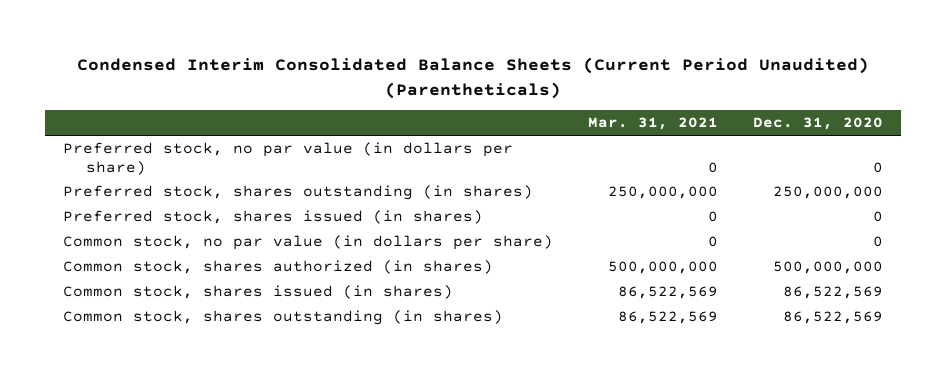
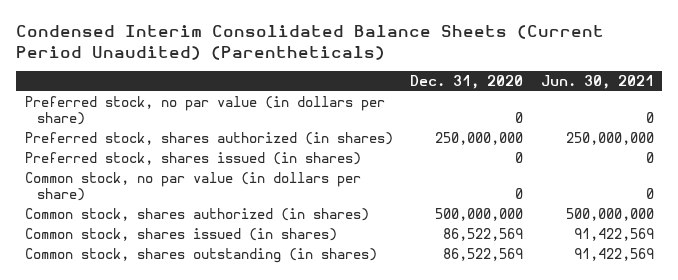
- | Mar. 31, 2021 | Dec. 31, 2020
+ | Dec. 31, 2020 | Jun. 30, 2021
- Preferred stock, shares outstanding (in shares) | 250,000,000 | 250,000,000
+ Preferred stock, shares authorized (in shares) | 250,000,000 | 250,000,000

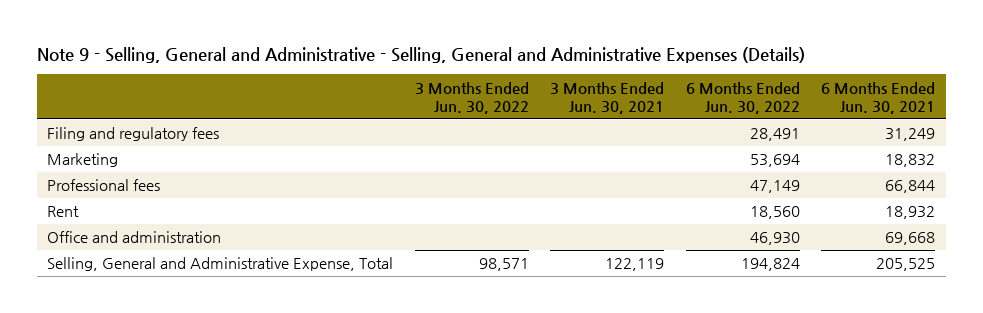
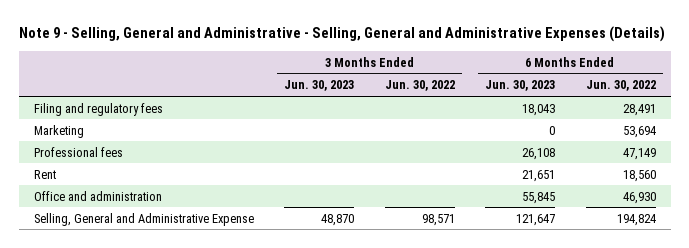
- | 3 Months Ended Jun. 30, 2022 | 3 Months Ended Jun. 30, 2021 | 6 Months Ended Jun. 30, 2022 | 6 Months Ended Jun. 30, 2021
+ | 3 Months Ended Jun. 30, 2023 | 3 Months Ended Jun. 30, 2022 | 6 Months Ended Jun. 30, 2023 | 6 Months Ended Jun. 30, 2022
- Selling, General and Administrative Expense, Total | 98,571 | 122,119 | 194,824 | 205,525
+ Selling, General and Administrative Expense | 48,870 | 98,571 | 121,647 | 194,824

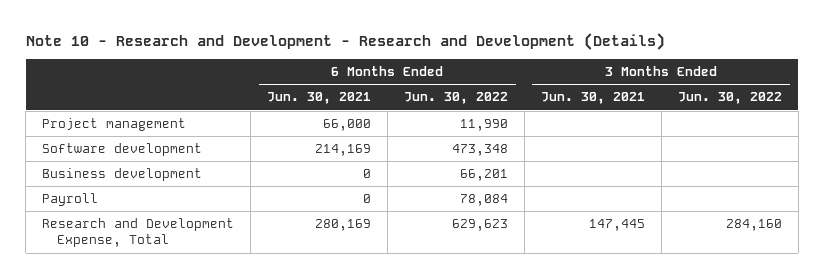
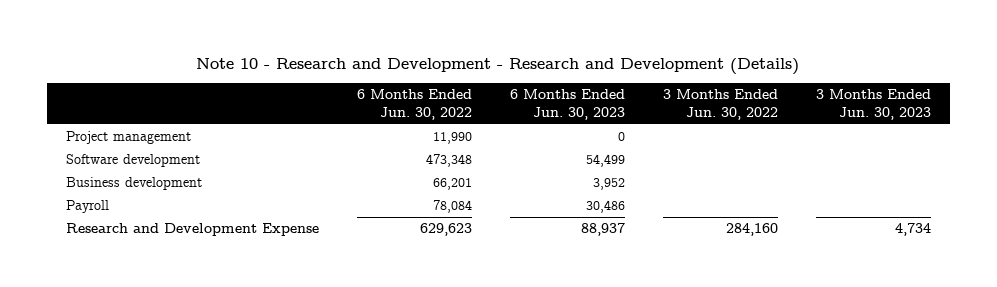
- | 6 Months Ended Jun. 30, 2021 | 6 Months Ended Jun. 30, 2022 | 3 Months Ended Jun. 30, 2021 | 3 Months Ended Jun. 30, 2022
+ | 6 Months Ended Jun. 30, 2022 | 6 Months Ended Jun. 30, 2023 | 3 Months Ended Jun. 30, 2022 | 3 Months Ended Jun. 30, 2023
- Research and Development Expense, Total | 280,169 | 629,623 | 147,445 | 284,160
+ Research and Development Expense | 629,623 | 88,937 | 284,160 | 4,734

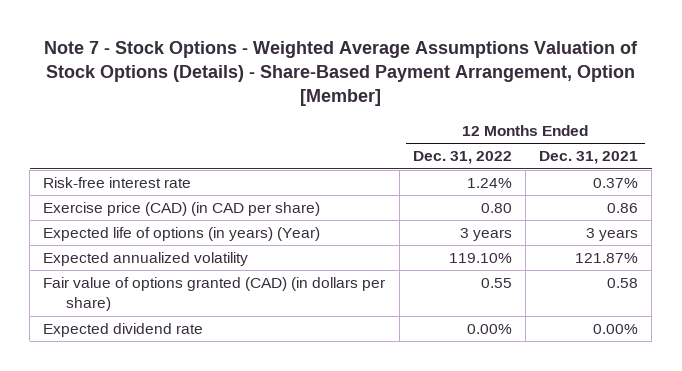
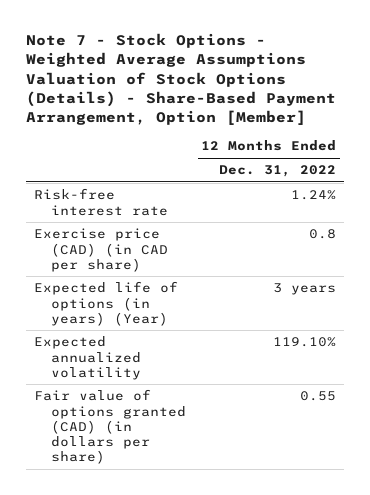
- | 12 Months Ended Dec. 31, 2022 | 12 Months Ended Dec. 31, 2021
+ | 12 Months Ended Dec. 31, 2022
- Exercise price (CAD) (in CAD per share) | 0.80 | 0.86
+ Exercise price (CAD) (in CAD per share) | 0.8
- Expected dividend rate | 0.00% | 0.00%

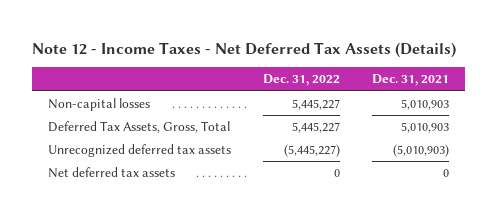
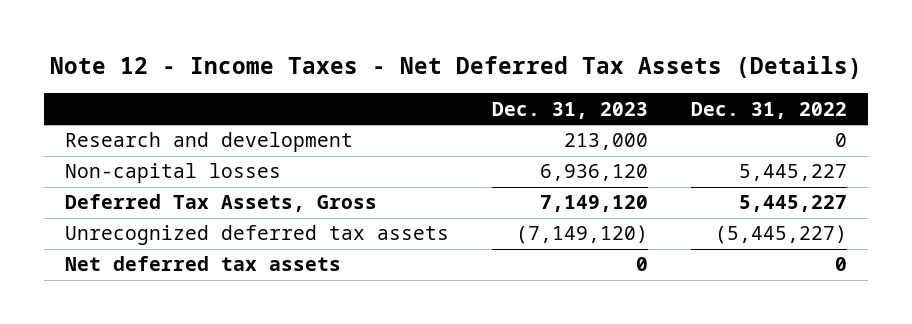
- | Dec. 31, 2022 | Dec. 31, 2021
+ | Dec. 31, 2023 | Dec. 31, 2022
+ Research and development | 213,000 | 0
- Deferred Tax Assets, Gross, Total | 5,445,227 | 5,010,903
+ Deferred Tax Assets, Gross | 7,149,120 | 5,445,227

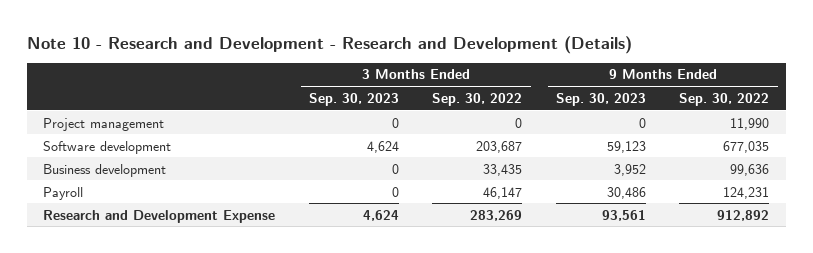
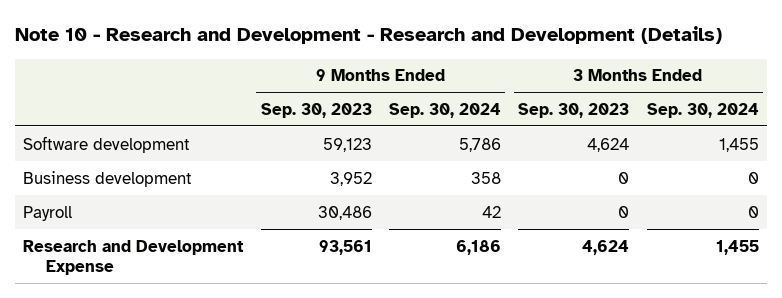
- | 3 Months Ended Sep. 30, 2023 | 3 Months Ended Sep. 30, 2022 | 9 Months Ended Sep. 30, 2023 | 9 Months Ended Sep. 30, 2022
+ | 9 Months Ended Sep. 30, 2023 | 9 Months Ended Sep. 30, 2024 | 3 Months Ended Sep. 30, 2023 | 3 Months Ended Sep. 30, 2024
- Project management | 0 | 0 | 0 | 11,990

